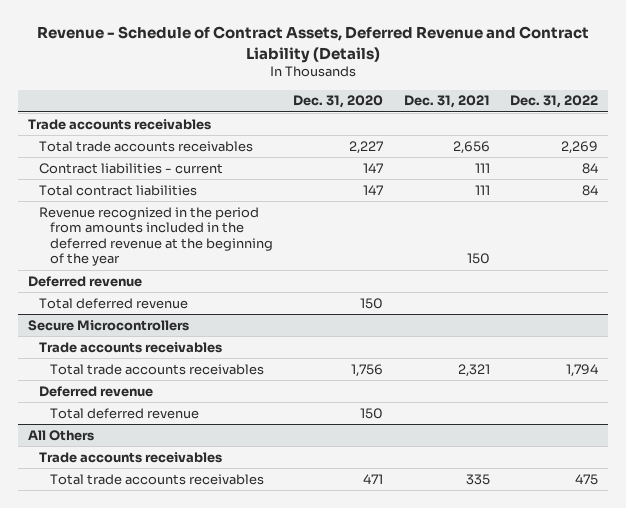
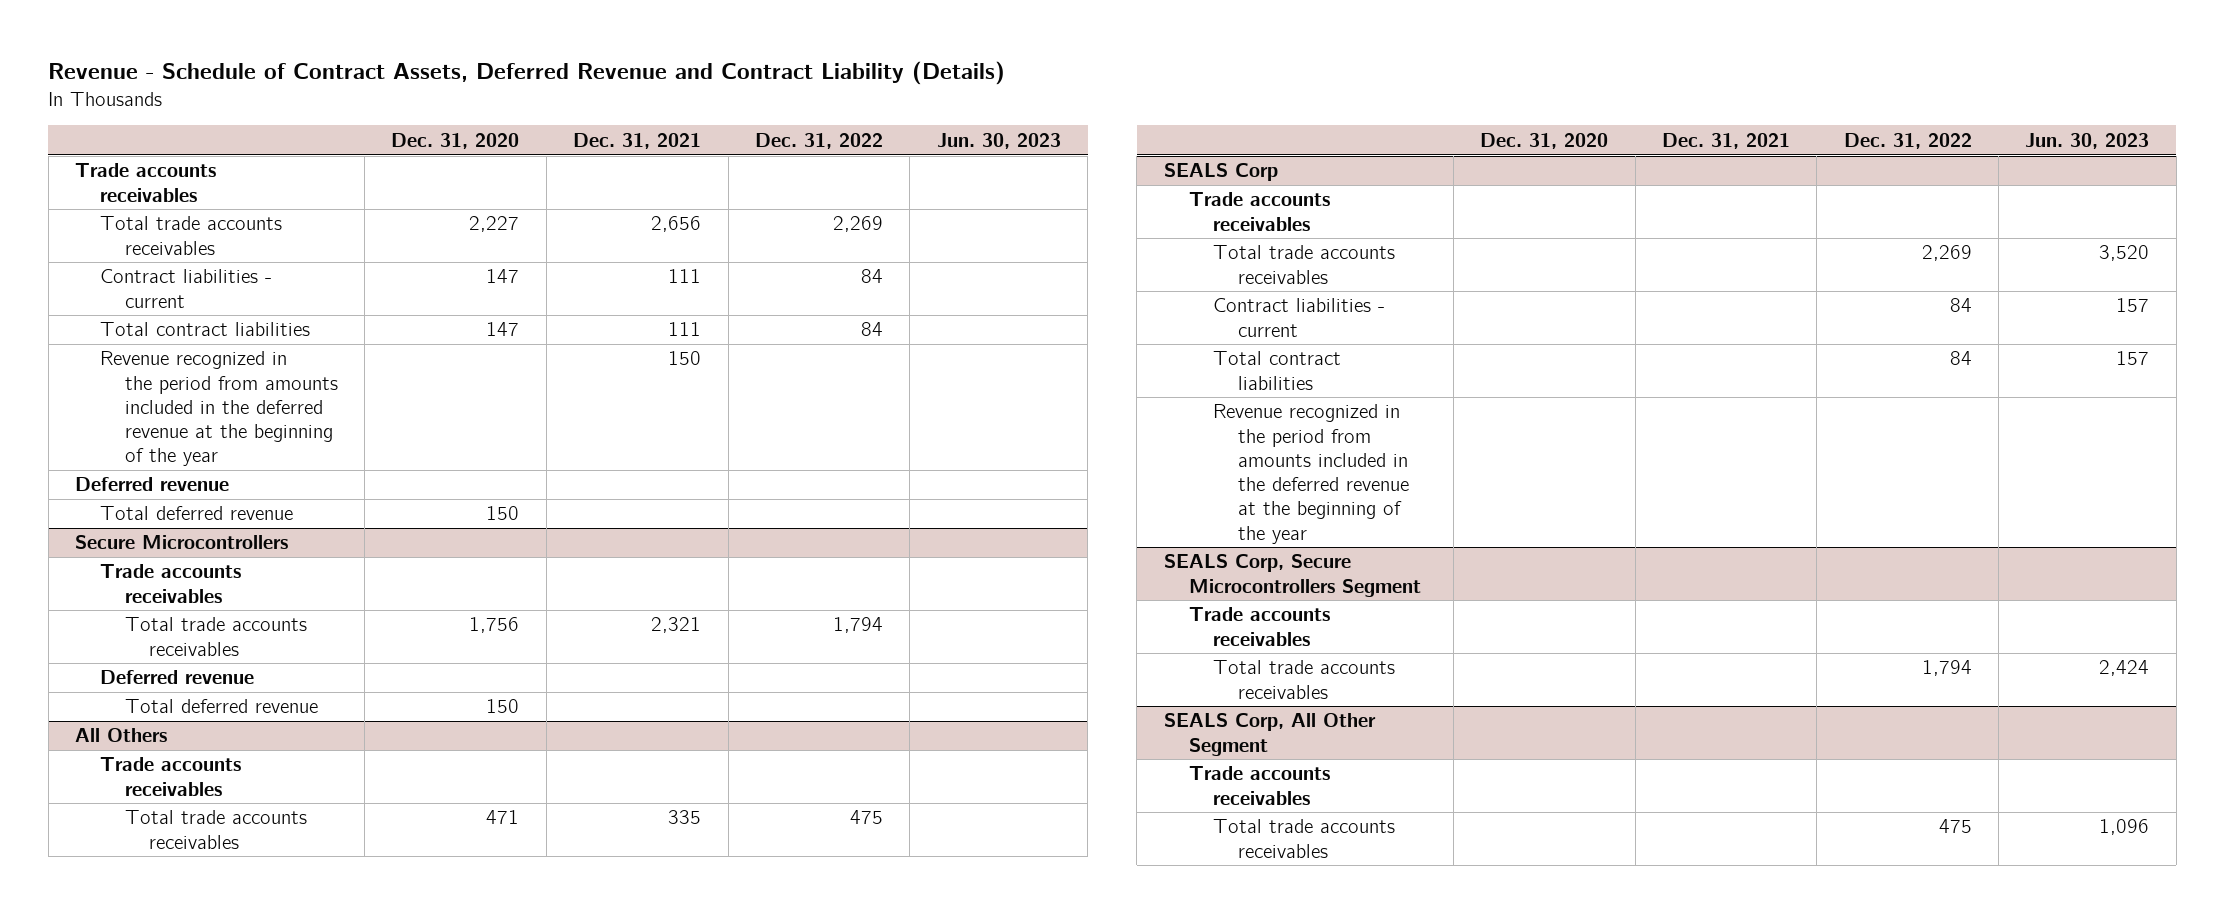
- | Dec. 31, 2020 | Dec. 31, 2021 | Dec. 31, 2022
+ | Dec. 31, 2020 | Dec. 31, 2021 | Dec. 31, 2022 | Jun. 30, 2023
+ SEALS Corp
+ Trade accounts receivables
+ Total trade accounts receivables | | | 2,269 | 3,520
+ Contract liabilities - current | | | 84 | 157
+ Total contract liabilities | | | 84 | 157
+ Revenue recognized in the period from amounts included in the deferred revenue at the beginning of the year
+ SEALS Corp, Secure Microcontrollers Segment
+ Trade accounts receivables
+ Total trade accounts receivables | | | 1,794 | 2,424
+ SEALS Corp, All Other Segment
+ Trade accounts receivables
+ Total trade accounts receivables | | | 475 | 1,096

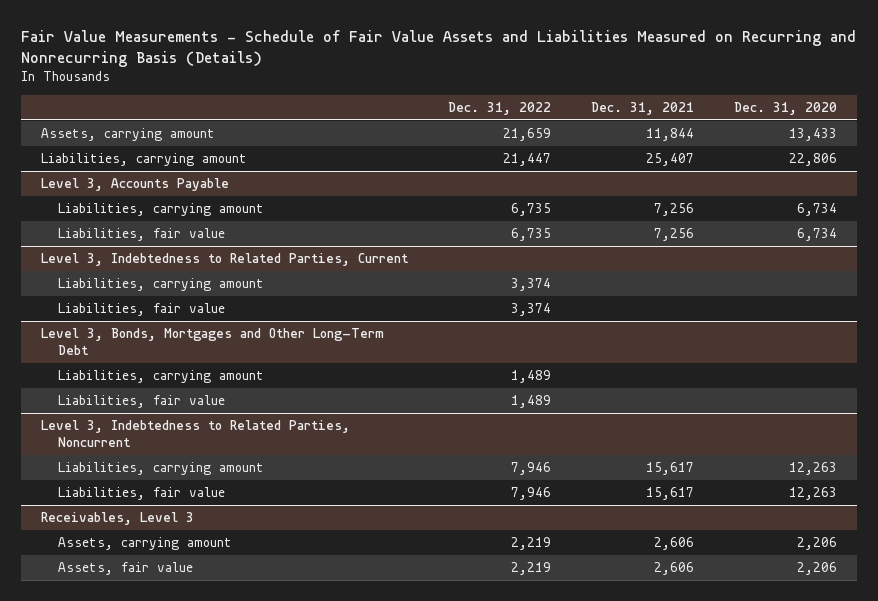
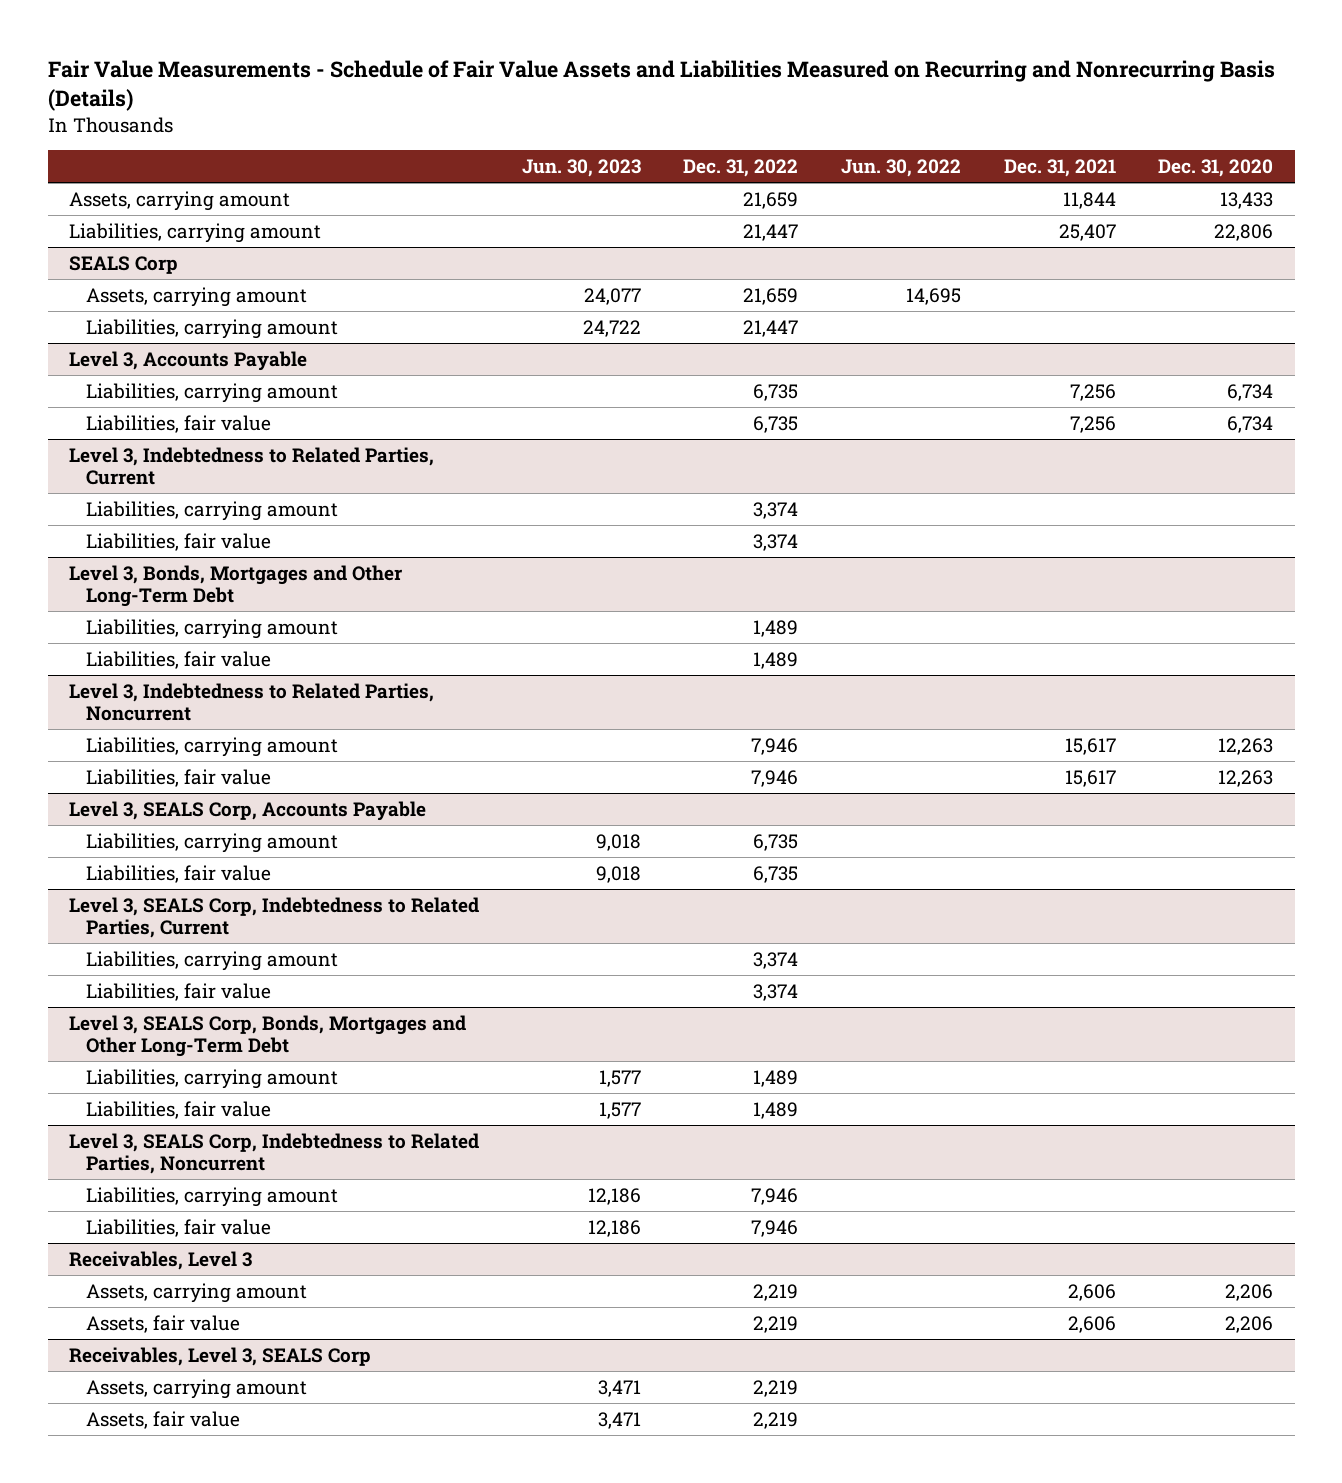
- | Dec. 31, 2022 | Dec. 31, 2021 | Dec. 31, 2020
+ | Jun. 30, 2023 | Dec. 31, 2022 | Jun. 30, 2022 | Dec. 31, 2021 | Dec. 31, 2020
+ SEALS Corp
+ Assets, carrying amount | 24,077 | 21,659 | 14,695 | |
+ Liabilities, carrying amount | 24,722 | 21,447 | | |
+ Level 3, SEALS Corp, Accounts Payable
+ Liabilities, carrying amount | 9,018 | 6,735 | | |
+ Liabilities, fair value | 9,018 | 6,735 | | |
+ Level 3, SEALS Corp, Indebtedness to Related Parties, Current
+ Liabilities, carrying amount | | 3,374 | | |
+ Liabilities, fair value | | 3,374 | | |
+ Level 3, SEALS Corp, Bonds, Mortgages and Other Long-Term Debt
+ Liabilities, carrying amount | 1,577 | 1,489 | | |
+ Liabilities, fair value | 1,577 | 1,489 | | |
+ Level 3, SEALS Corp, Indebtedness to Related Parties, Noncurrent
+ Liabilities, carrying amount | 12,186 | 7,946 | | |
+ Liabilities, fair value | 12,186 | 7,946 | | |
+ Receivables, Level 3, SEALS Corp
+ Assets, carrying amount | 3,471 | 2,219 | | |
+ Assets, fair value | 3,471 | 2,219 | | |

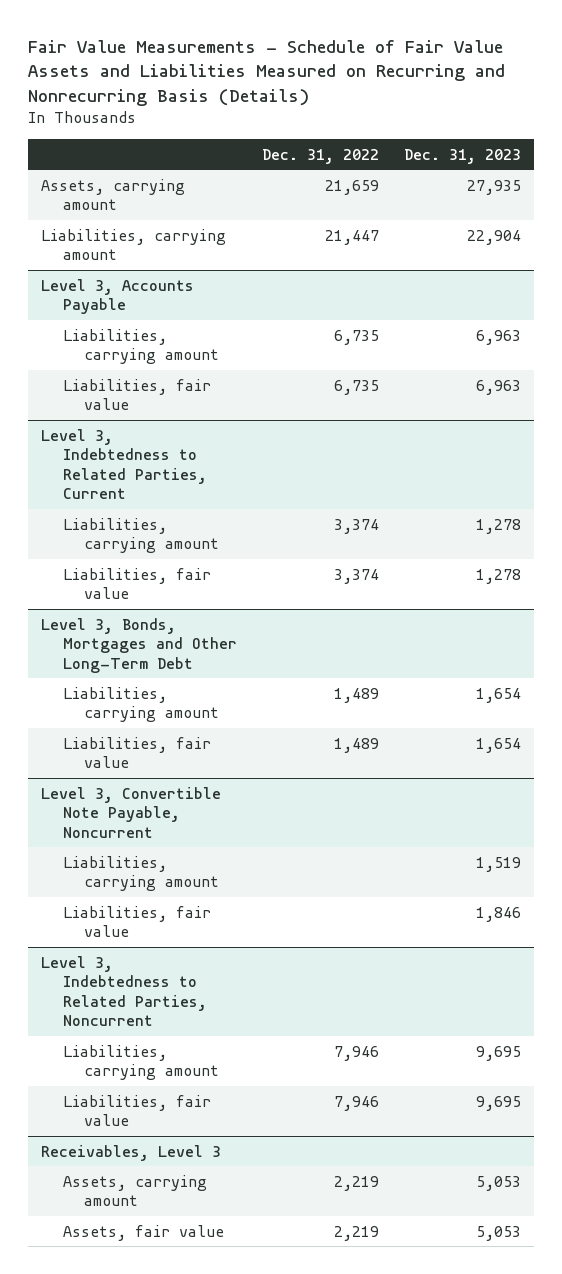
- | Jun. 30, 2023 | Dec. 31, 2022 | Jun. 30, 2022 | Dec. 31, 2021 | Dec. 31, 2020
+ | Dec. 31, 2022 | Dec. 31, 2023
- SEALS Corp
- Assets, carrying amount | 24,077 | 21,659 | 14,695 | |
- Liabilities, carrying amount | 24,722 | 21,447 | | |
+ Level 3, Convertible Note Payable, Noncurrent
+ Liabilities, carrying amount | | 1,519
+ Liabilities, fair value | | 1,846
- Level 3, SEALS Corp, Accounts Payable
- Liabilities, carrying amount | 9,018 | 6,735 | | |
- Liabilities, fair value | 9,018 | 6,735 | | |
- Level 3, SEALS Corp, Indebtedness to Related Parties, Current
- Liabilities, carrying amount | | 3,374 | | |
- Liabilities, fair value | | 3,374 | | |
- Level 3, SEALS Corp, Bonds, Mortgages and Other Long-Term Debt
- Liabilities, carrying amount | 1,577 | 1,489 | | |
- Liabilities, fair value | 1,577 | 1,489 | | |
- Level 3, SEALS Corp, Indebtedness to Related Parties, Noncurrent
- Liabilities, carrying amount | 12,186 | 7,946 | | |
- Liabilities, fair value | 12,186 | 7,946 | | |
- Receivables, Level 3, SEALS Corp
- Assets, carrying amount | 3,471 | 2,219 | | |
- Assets, fair value | 3,471 | 2,219 | | |

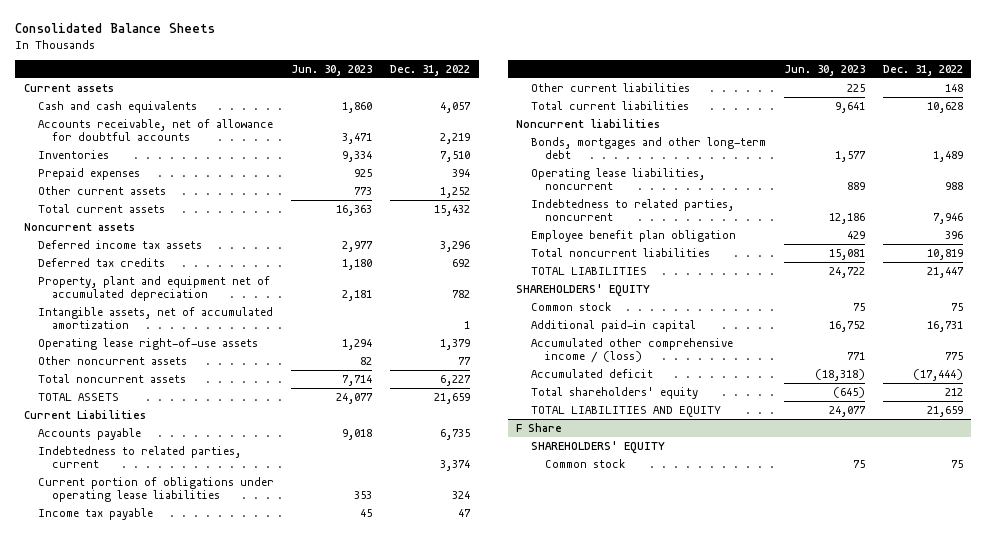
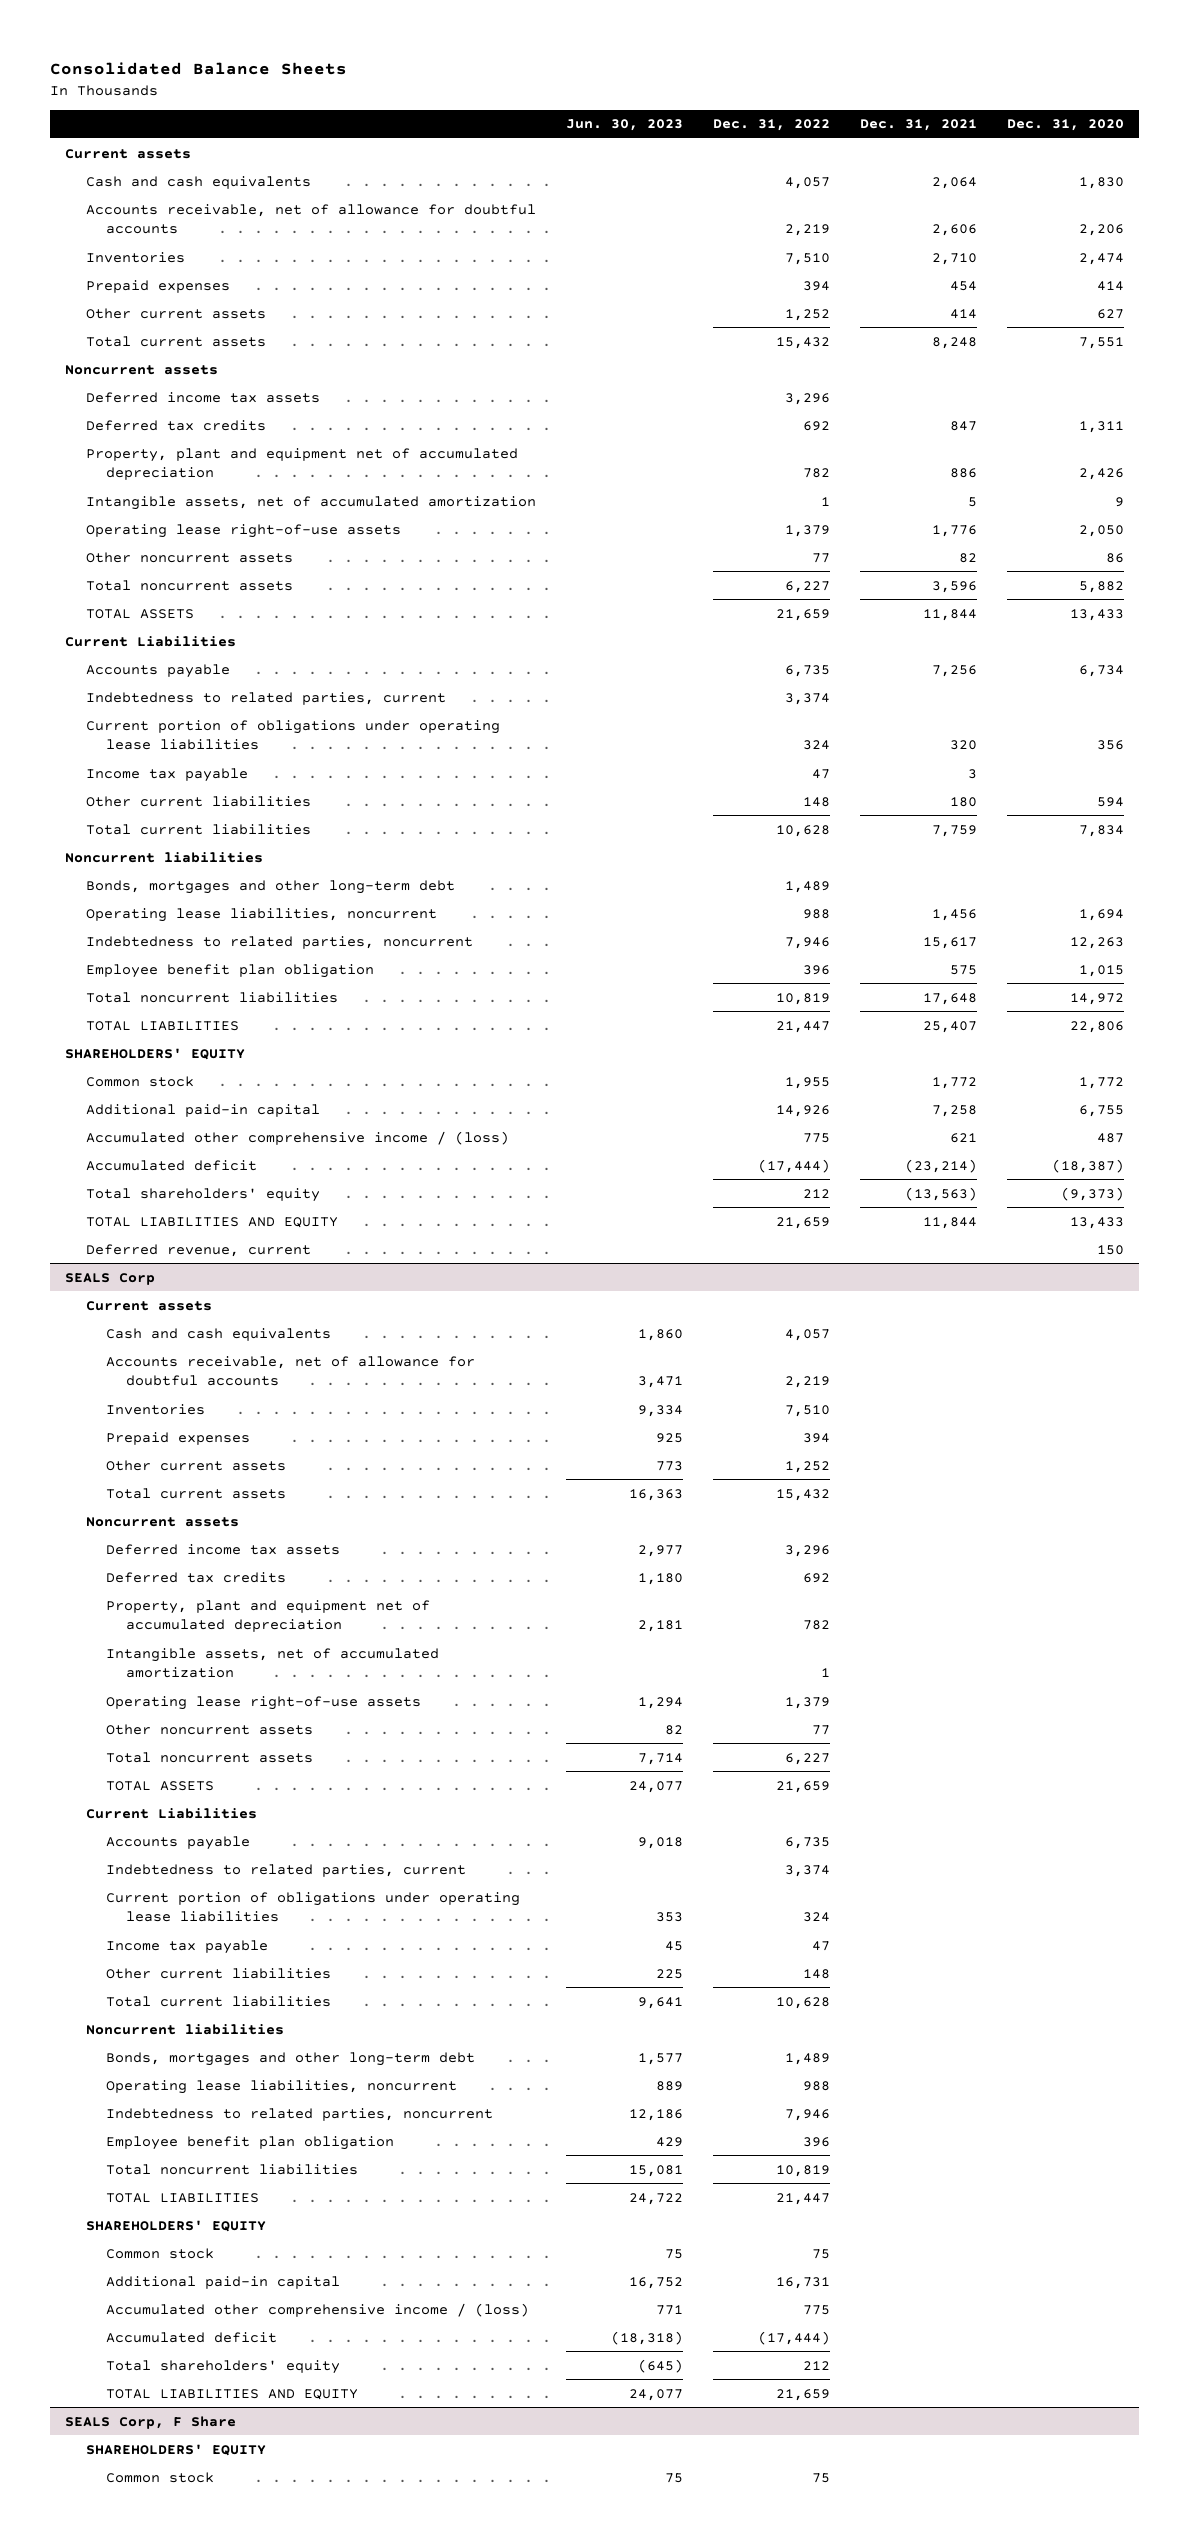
- | Jun. 30, 2023 | Dec. 31, 2022
+ | Jun. 30, 2023 | Dec. 31, 2022 | Dec. 31, 2021 | Dec. 31, 2020
+ Cash and cash equivalents | | 4,057 | 2,064 | 1,830
+ Accounts receivable, net of allowance for doubtful accounts | | 2,219 | 2,606 | 2,206
+ Inventories | | 7,510 | 2,710 | 2,474
+ Prepaid expenses | | 394 | 454 | 414
+ Other current assets | | 1,252 | 414 | 627
+ Total current assets | | 15,432 | 8,248 | 7,551
+ Noncurrent assets
+ Deferred income tax assets | | 3,296 | |
+ Deferred tax credits | | 692 | 847 | 1,311
+ Property, plant and equipment net of accumulated depreciation | | 782 | 886 | 2,426
+ Intangible assets, net of accumulated amortization | | 1 | 5 | 9
+ Operating lease right-of-use assets | | 1,379 | 1,776 | 2,050
+ Other noncurrent assets | | 77 | 82 | 86
+ Total noncurrent assets | | 6,227 | 3,596 | 5,882
+ TOTAL ASSETS | | 21,659 | 11,844 | 13,433
+ Current Liabilities
+ Accounts payable | | 6,735 | 7,256 | 6,734
+ Indebtedness to related parties, current | | 3,374 | |
+ Current portion of obligations under operating lease liabilities | | 324 | 320 | 356
+ Income tax payable | | 47 | 3 |
+ Other current liabilities | | 148 | 180 | 594
+ Total current liabilities | | 10,628 | 7,759 | 7,834
+ Noncurrent liabilities
+ Bonds, mortgages and other long-term debt | | 1,489 | |
+ Operating lease liabilities, noncurrent | | 988 | 1,456 | 1,694
+ Indebtedness to related parties, noncurrent | | 7,946 | 15,617 | 12,263
+ Employee benefit plan obligation | | 396 | 575 | 1,015
+ Total noncurrent liabilities | | 10,819 | 17,648 | 14,972
+ TOTAL LIABILITIES | | 21,447 | 25,407 | 22,806
+ SHAREHOLDERS' EQUITY
+ Common stock | | 1,955 | 1,772 | 1,772
+ Additional paid-in capital | | 14,926 | 7,258 | 6,755
+ Accumulated other comprehensive income / (loss) | | 775 | 621 | 487
+ Accumulated deficit | | (17,444) | (23,214) | (18,387)
+ Total shareholders' equity | | 212 | (13,563) | (9,373)
+ TOTAL LIABILITIES AND EQUITY | | 21,659 | 11,844 | 13,433
+ Deferred revenue, current | | | | 150
+ SEALS Corp
+ Current assets
- F Share
+ SEALS Corp, F Share

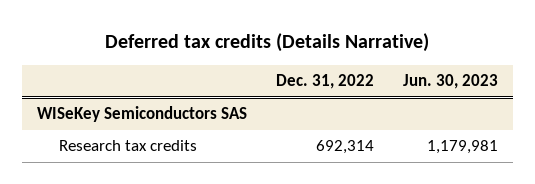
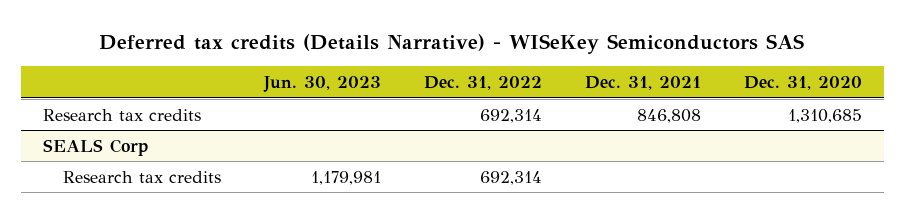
- Deferred tax credits (Details Narrative)
+ Deferred tax credits (Details Narrative) - WISeKey Semiconductors SAS
- | Dec. 31, 2022 | Jun. 30, 2023
+ | Jun. 30, 2023 | Dec. 31, 2022 | Dec. 31, 2021 | Dec. 31, 2020
- WISeKey Semiconductors SAS
+ Research tax credits | | 692,314 | 846,808 | 1,310,685
+ SEALS Corp

